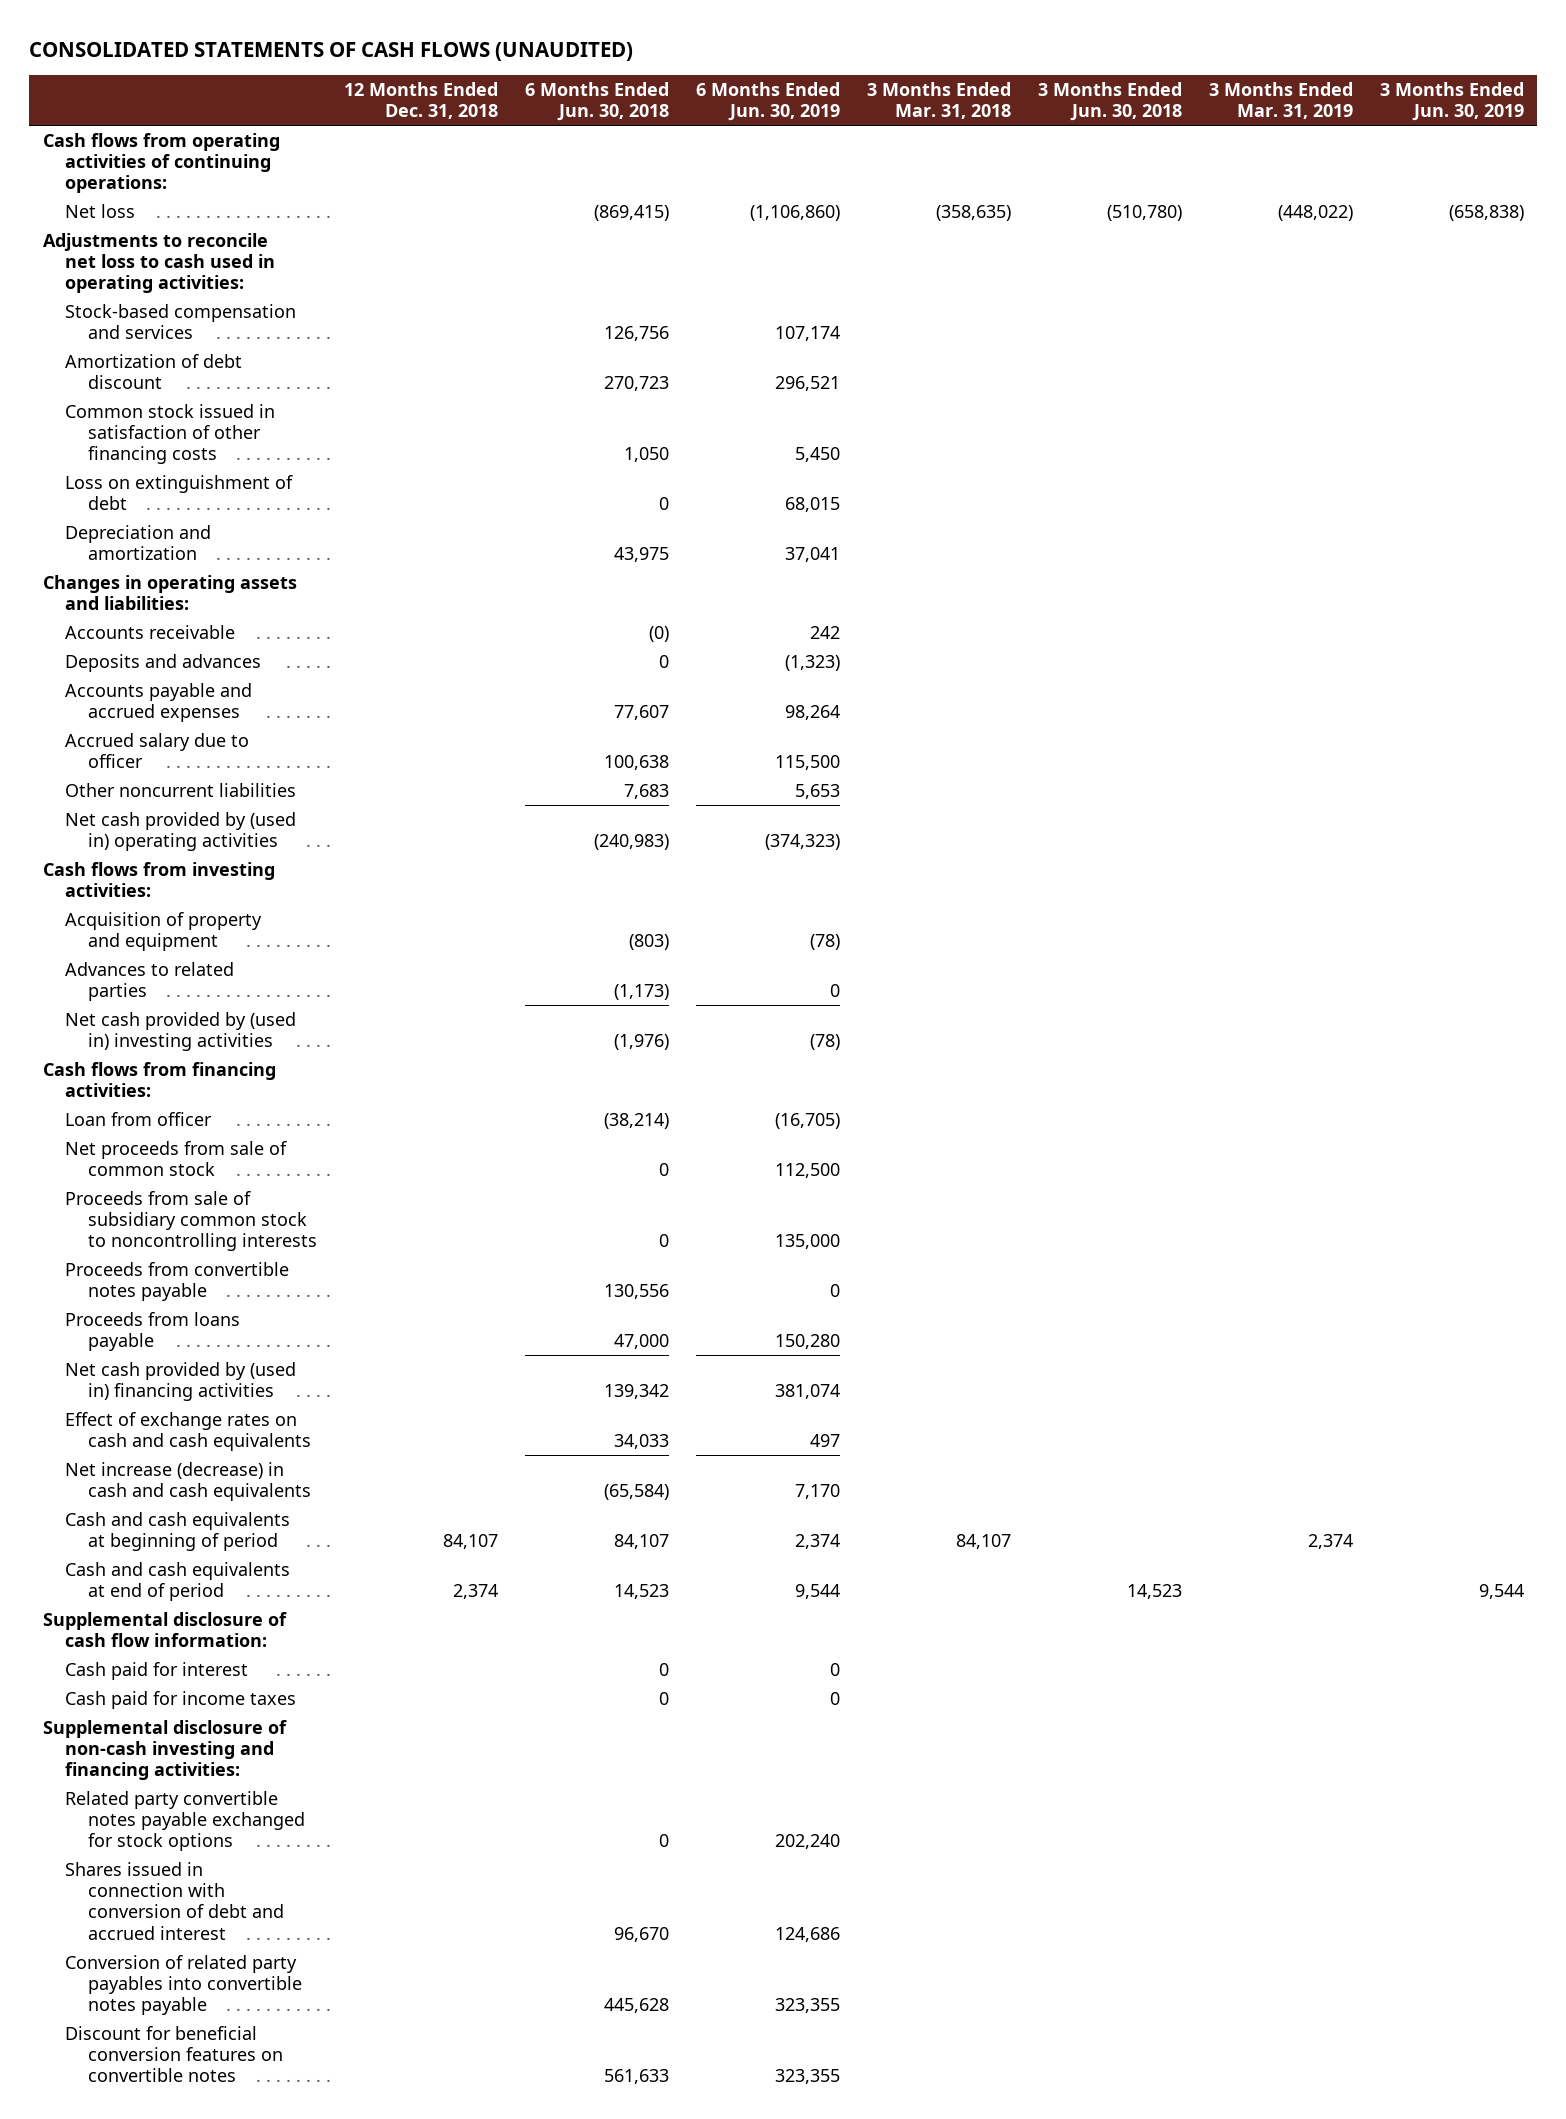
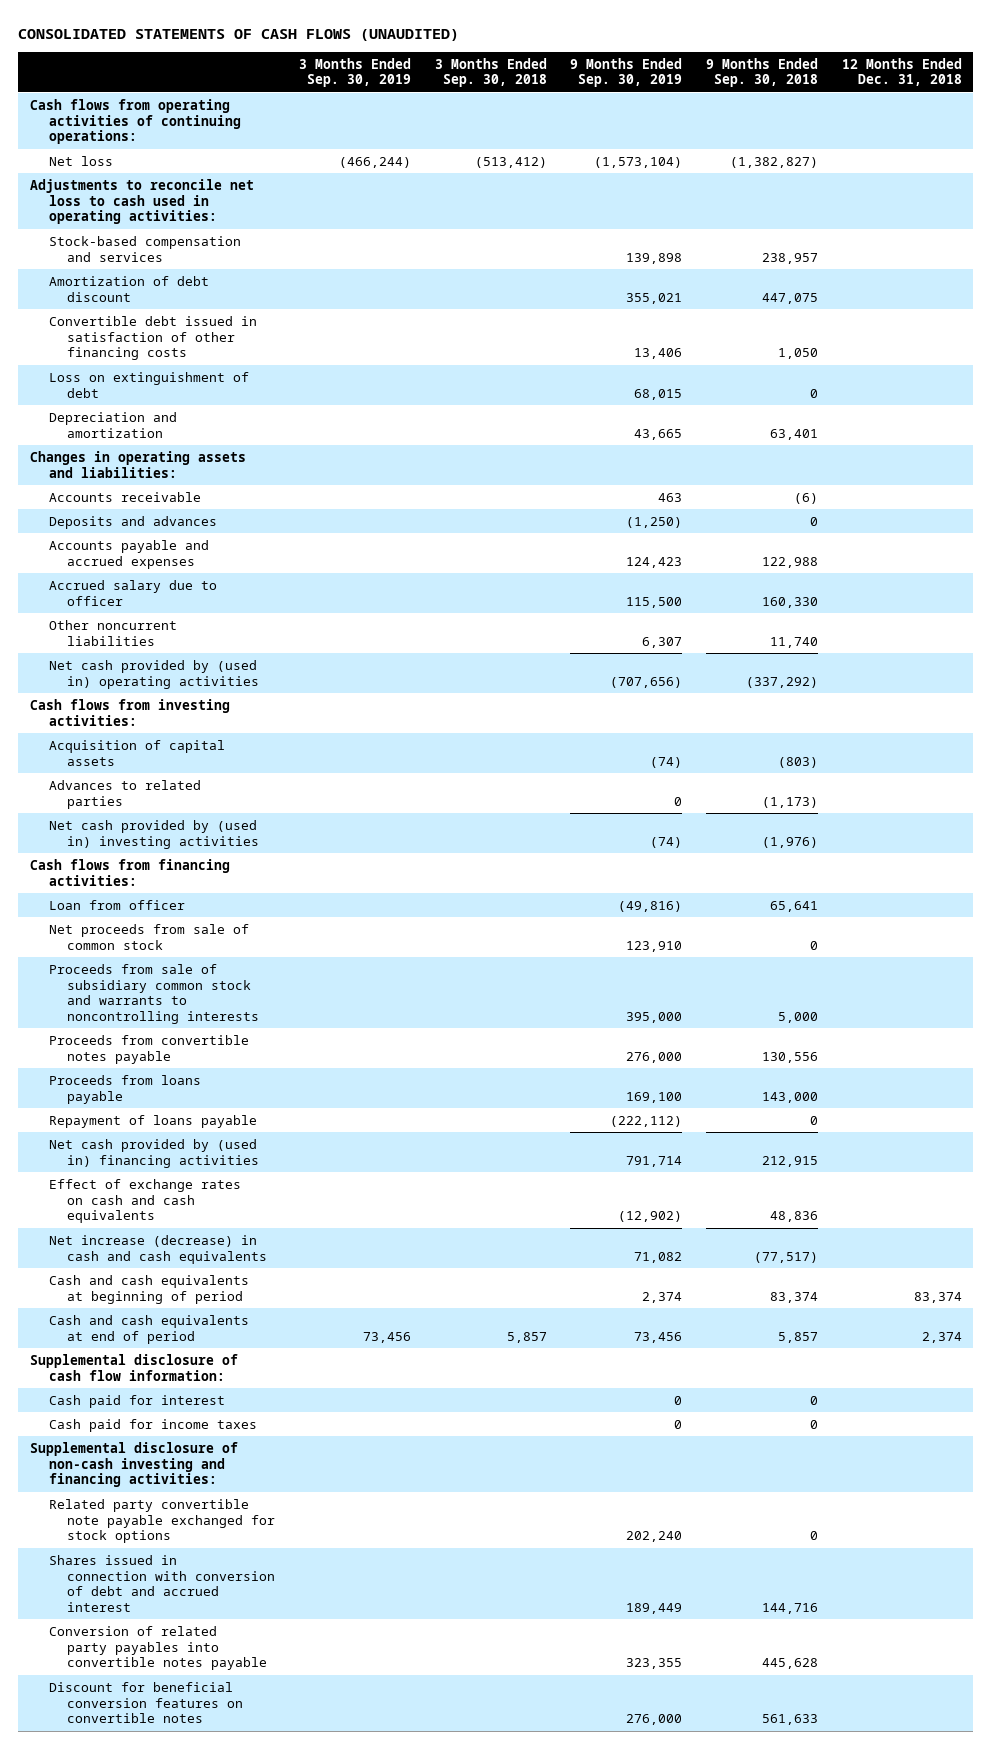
- | 12 Months Ended Dec. 31, 2018 | 6 Months Ended Jun. 30, 2018 | 6 Months Ended Jun. 30, 2019 | 3 Months Ended Mar. 31, 2018 | 3 Months Ended Jun. 30, 2018 | 3 Months Ended Mar. 31, 2019 | 3 Months Ended Jun. 30, 2019
+ | 3 Months Ended Sep. 30, 2019 | 3 Months Ended Sep. 30, 2018 | 9 Months Ended Sep. 30, 2019 | 9 Months Ended Sep. 30, 2018 | 12 Months Ended Dec. 31, 2018
- Common stock issued in satisfaction of other financing costs | | 1,050 | 5,450 | | | |
+ Convertible debt issued in satisfaction of other financing costs | | | 13,406 | 1,050 |
- Acquisition of property and equipment | | (803) | (78) | | | |
+ Acquisition of capital assets | | | (74) | (803) |
- Proceeds from sale of subsidiary common stock to noncontrolling interests | | 0 | 135,000 | | | |
+ Proceeds from sale of subsidiary common stock and warrants to noncontrolling interests | | | 395,000 | 5,000 |
+ Repayment of loans payable | | | (222,112) | 0 |
- Cash and cash equivalents at beginning of period | 84,107 | 84,107 | 2,374 | 84,107 | | 2,374 |
+ Cash and cash equivalents at beginning of period | | | 2,374 | 83,374 | 83,374
- Related party convertible notes payable exchanged for stock options | | 0 | 202,240 | | | |
+ Related party convertible note payable exchanged for stock options | | | 202,240 | 0 |

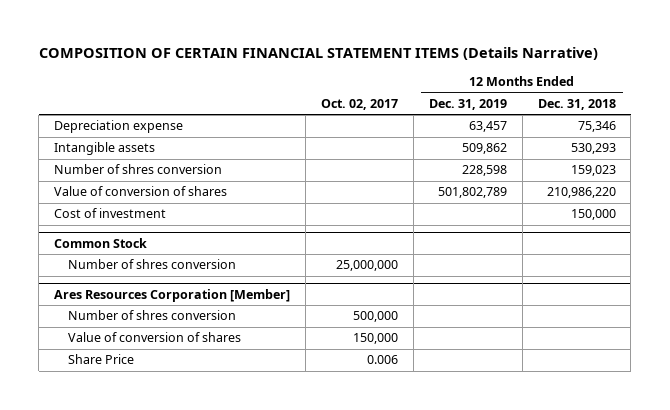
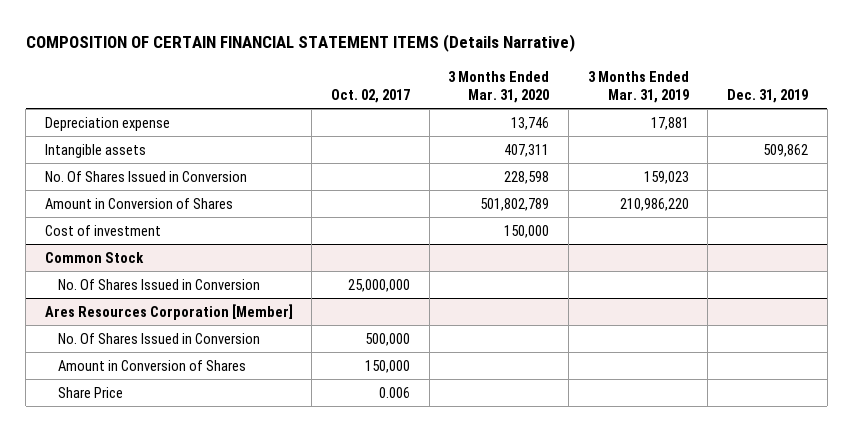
- | Oct. 02, 2017 | 12 Months Ended Dec. 31, 2019 | 12 Months Ended Dec. 31, 2018
+ | Oct. 02, 2017 | 3 Months Ended Mar. 31, 2020 | 3 Months Ended Mar. 31, 2019 | Dec. 31, 2019
- Number of shres conversion | | 228,598 | 159,023
- Value of conversion of shares | | 501,802,789 | 210,986,220
+ No. Of Shares Issued in Conversion | | 228,598 | 159,023 |
+ Amount in Conversion of Shares | | 501,802,789 | 210,986,220 |
@ Common Stock
- Number of shres conversion | 25,000,000 | |
+ No. Of Shares Issued in Conversion | 25,000,000 | | |
@ Ares Resources Corporation [Member]
- Number of shres conversion | 500,000 | |
- Value of conversion of shares | 150,000 | |
+ No. Of Shares Issued in Conversion | 500,000 | | |
+ Amount in Conversion of Shares | 150,000 | | |

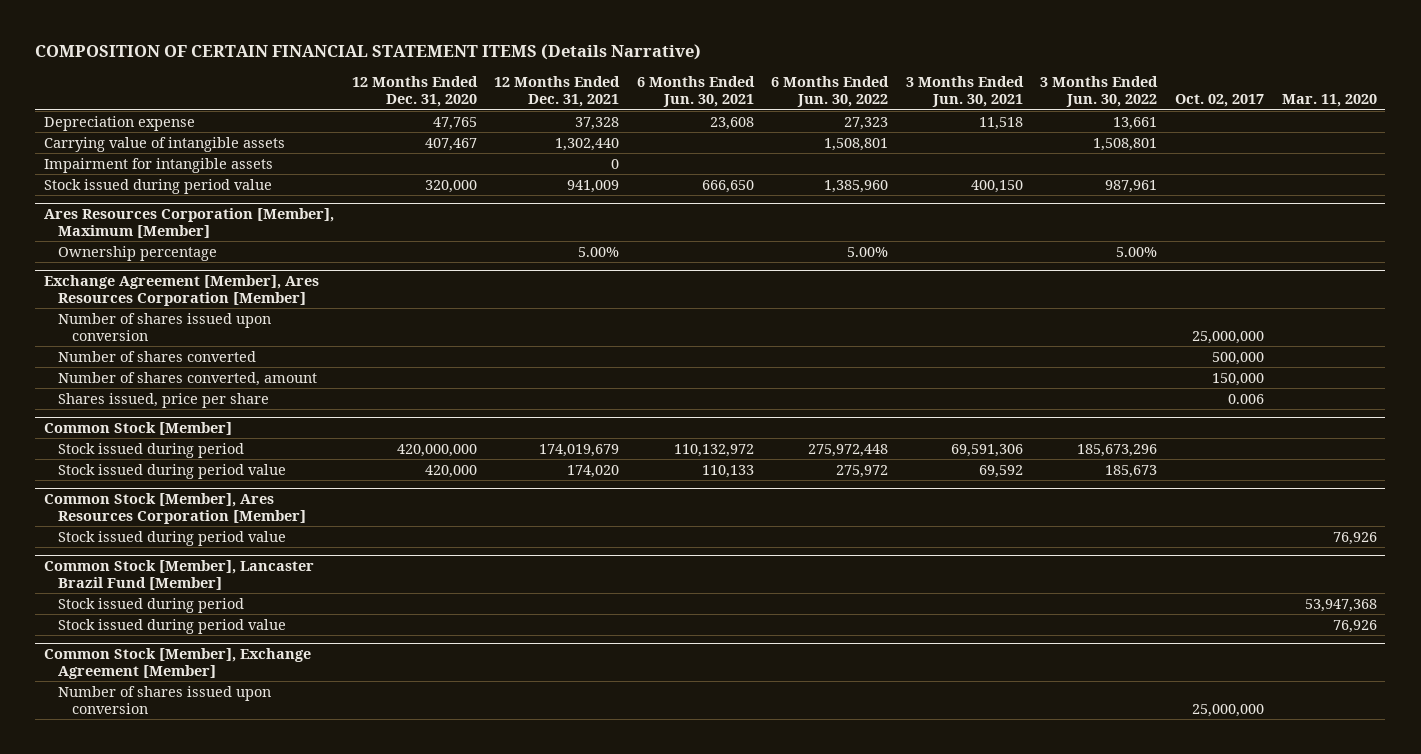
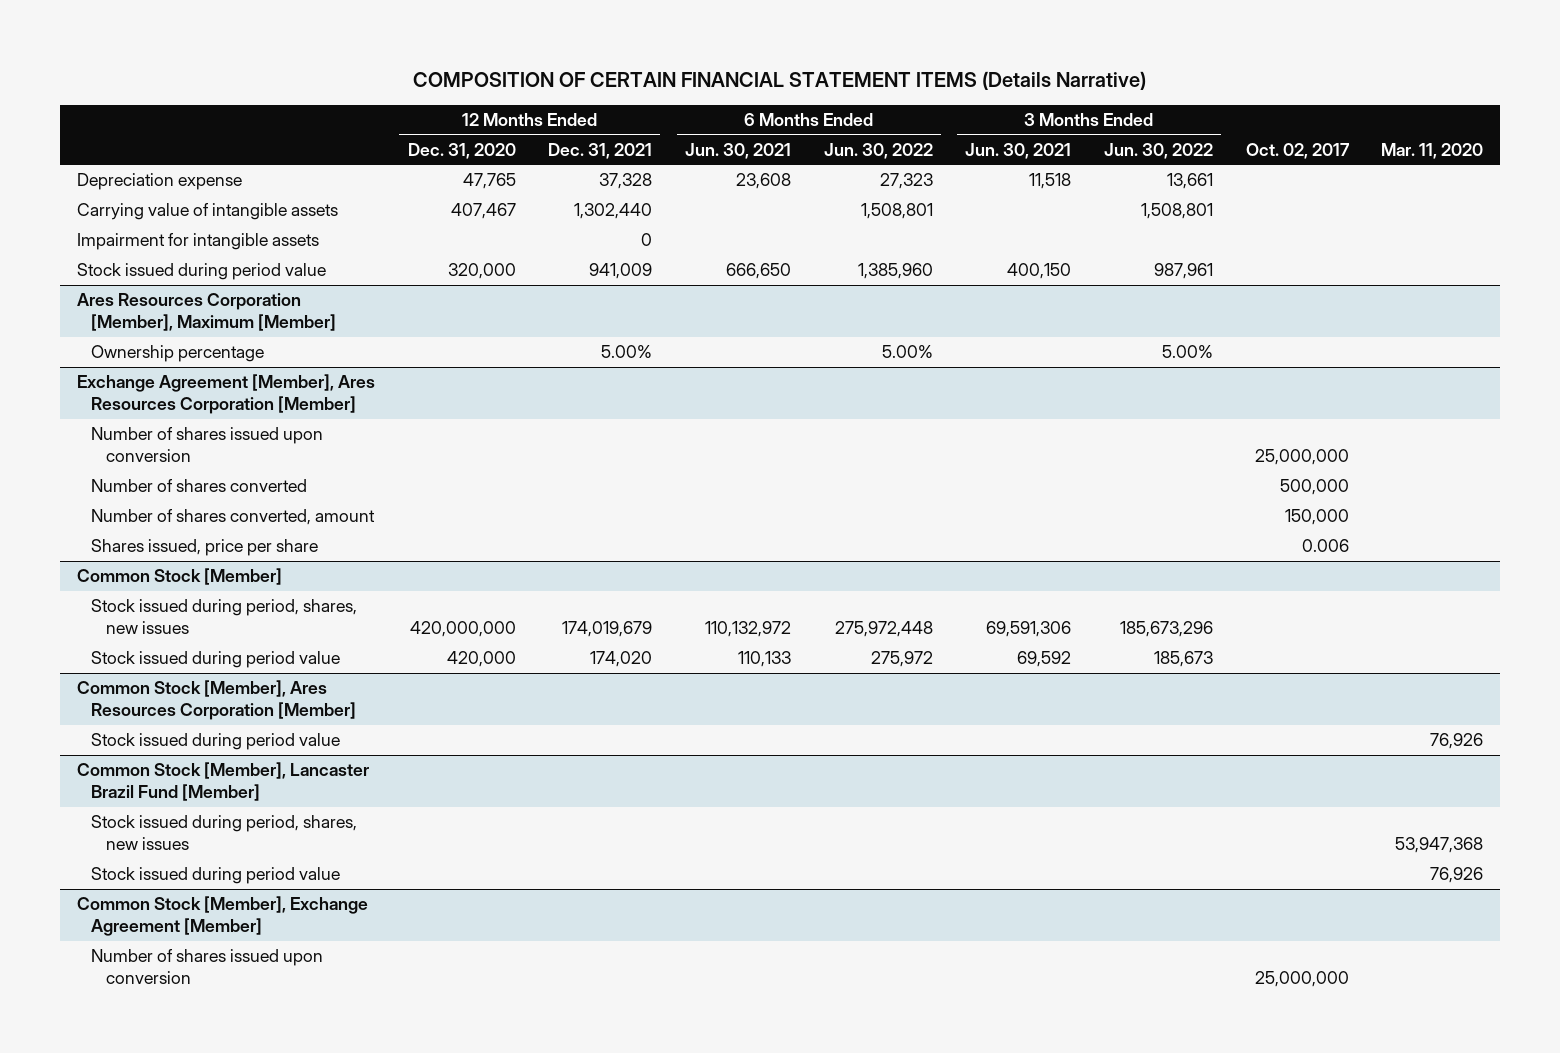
@ Common Stock [Member]
- Stock issued during period | 420,000,000 | 174,019,679 | 110,132,972 | 275,972,448 | 69,591,306 | 185,673,296 | |
+ Stock issued during period, shares, new issues | 420,000,000 | 174,019,679 | 110,132,972 | 275,972,448 | 69,591,306 | 185,673,296 | |
@ Common Stock [Member], Lancaster Brazil Fund [Member]
- Stock issued during period | | | | | | | | 53,947,368
+ Stock issued during period, shares, new issues | | | | | | | | 53,947,368

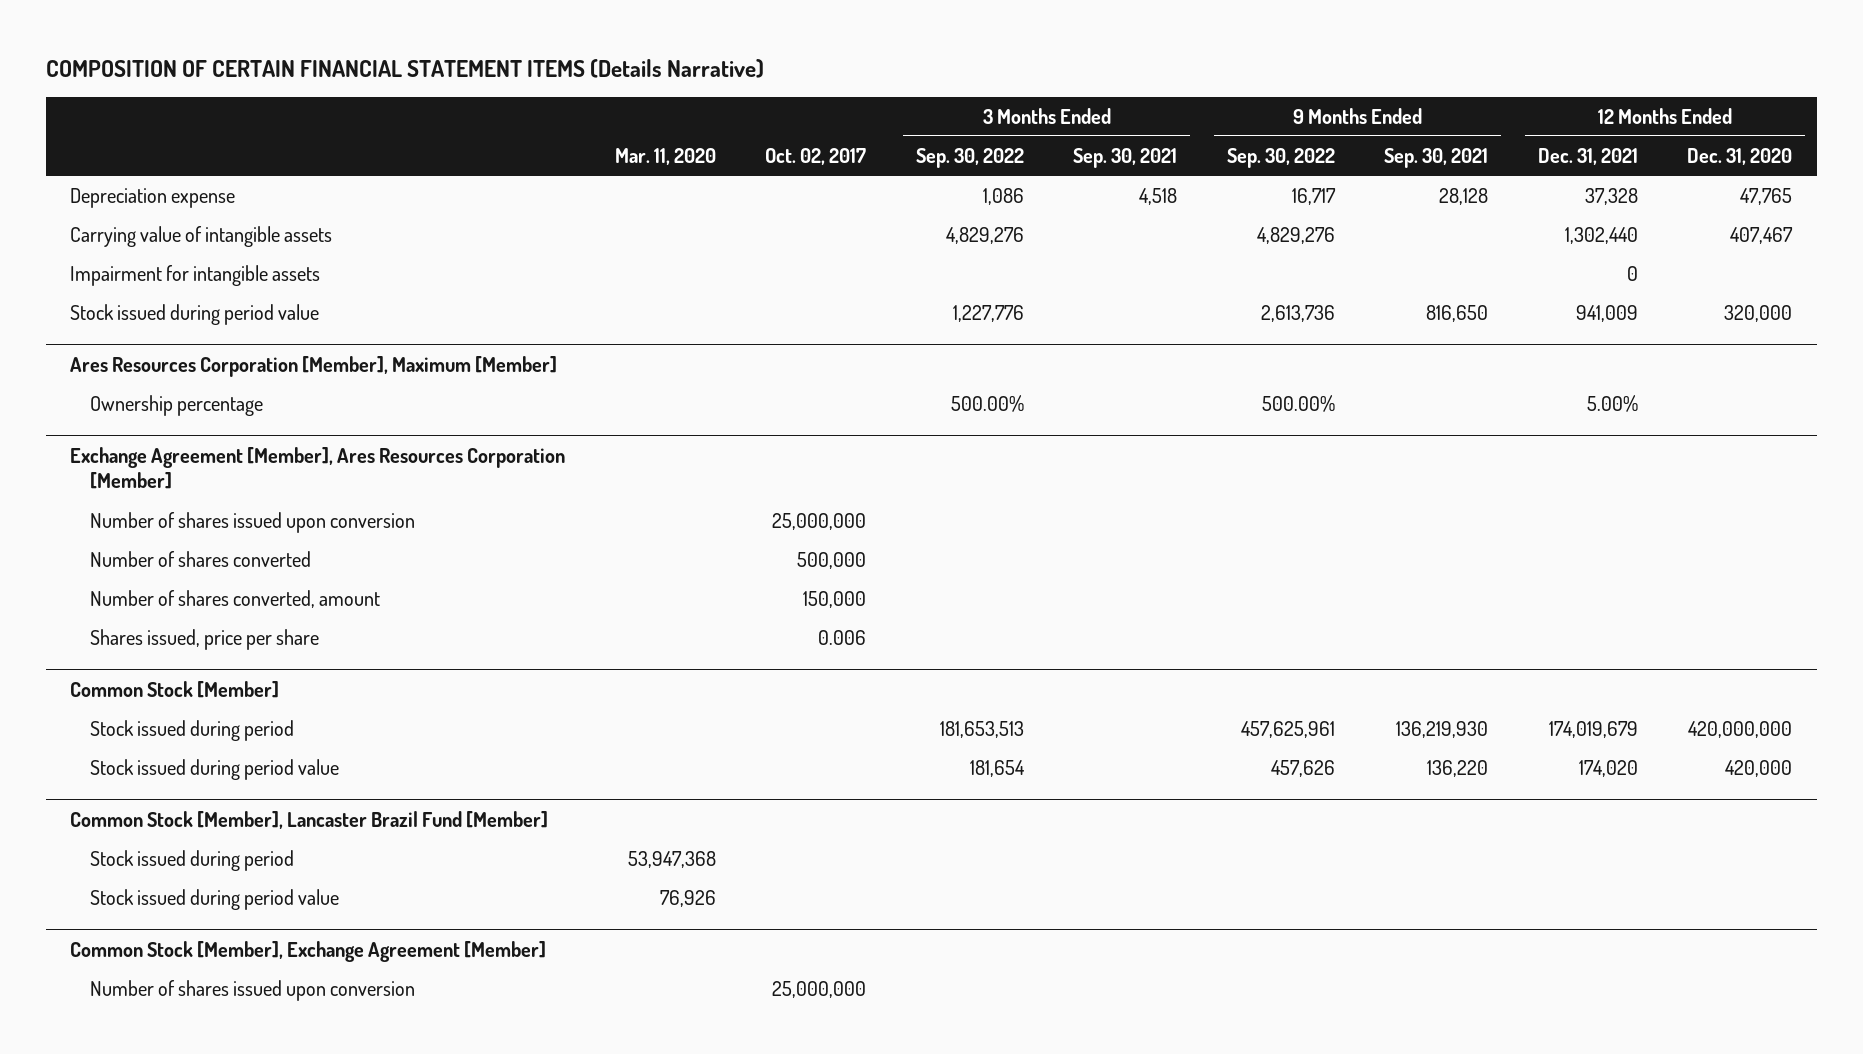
- | 12 Months Ended Dec. 31, 2020 | 12 Months Ended Dec. 31, 2021 | 6 Months Ended Jun. 30, 2021 | 6 Months Ended Jun. 30, 2022 | 3 Months Ended Jun. 30, 2021 | 3 Months Ended Jun. 30, 2022 | Oct. 02, 2017 | Mar. 11, 2020
+ | Mar. 11, 2020 | Oct. 02, 2017 | 3 Months Ended Sep. 30, 2022 | 3 Months Ended Sep. 30, 2021 | 9 Months Ended Sep. 30, 2022 | 9 Months Ended Sep. 30, 2021 | 12 Months Ended Dec. 31, 2021 | 12 Months Ended Dec. 31, 2020
@ Common Stock [Member]
- Stock issued during period, shares, new issues | 420,000,000 | 174,019,679 | 110,132,972 | 275,972,448 | 69,591,306 | 185,673,296 | |
+ Stock issued during period | | | 181,653,513 | | 457,625,961 | 136,219,930 | 174,019,679 | 420,000,000
- Common Stock [Member], Ares Resources Corporation [Member]
- Stock issued during period value | | | | | | | | 76,926
@ Common Stock [Member], Lancaster Brazil Fund [Member]
- Stock issued during period, shares, new issues | | | | | | | | 53,947,368
+ Stock issued during period | 53,947,368 | | | | | | |

